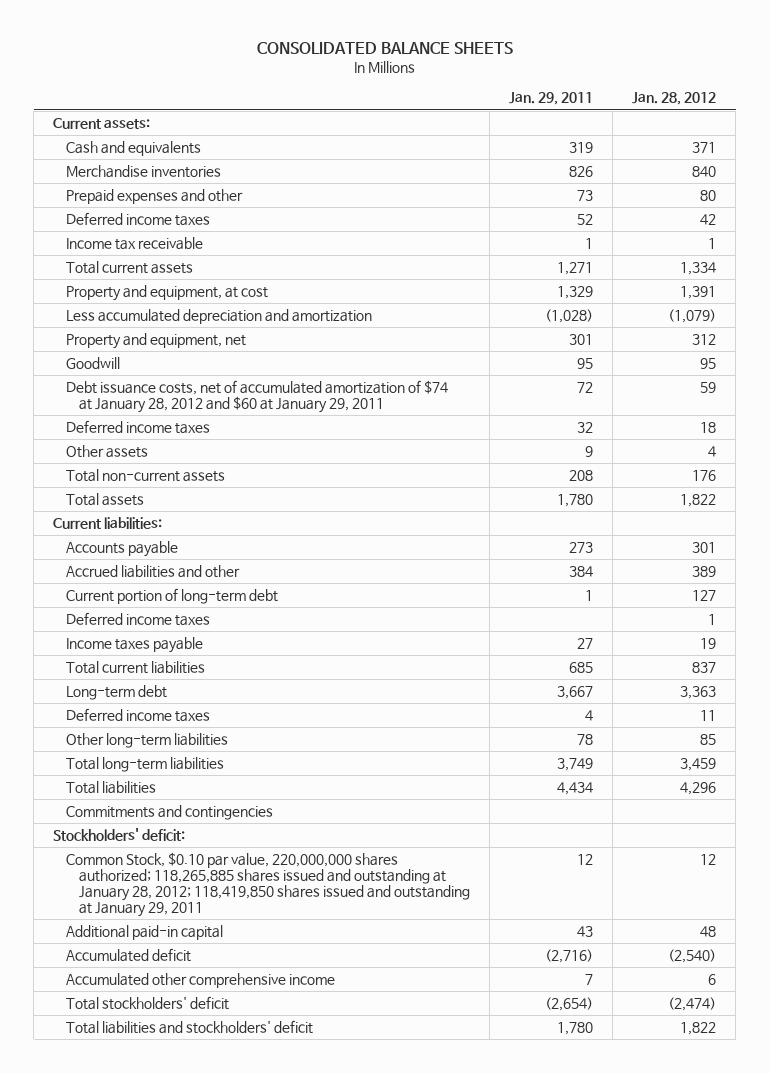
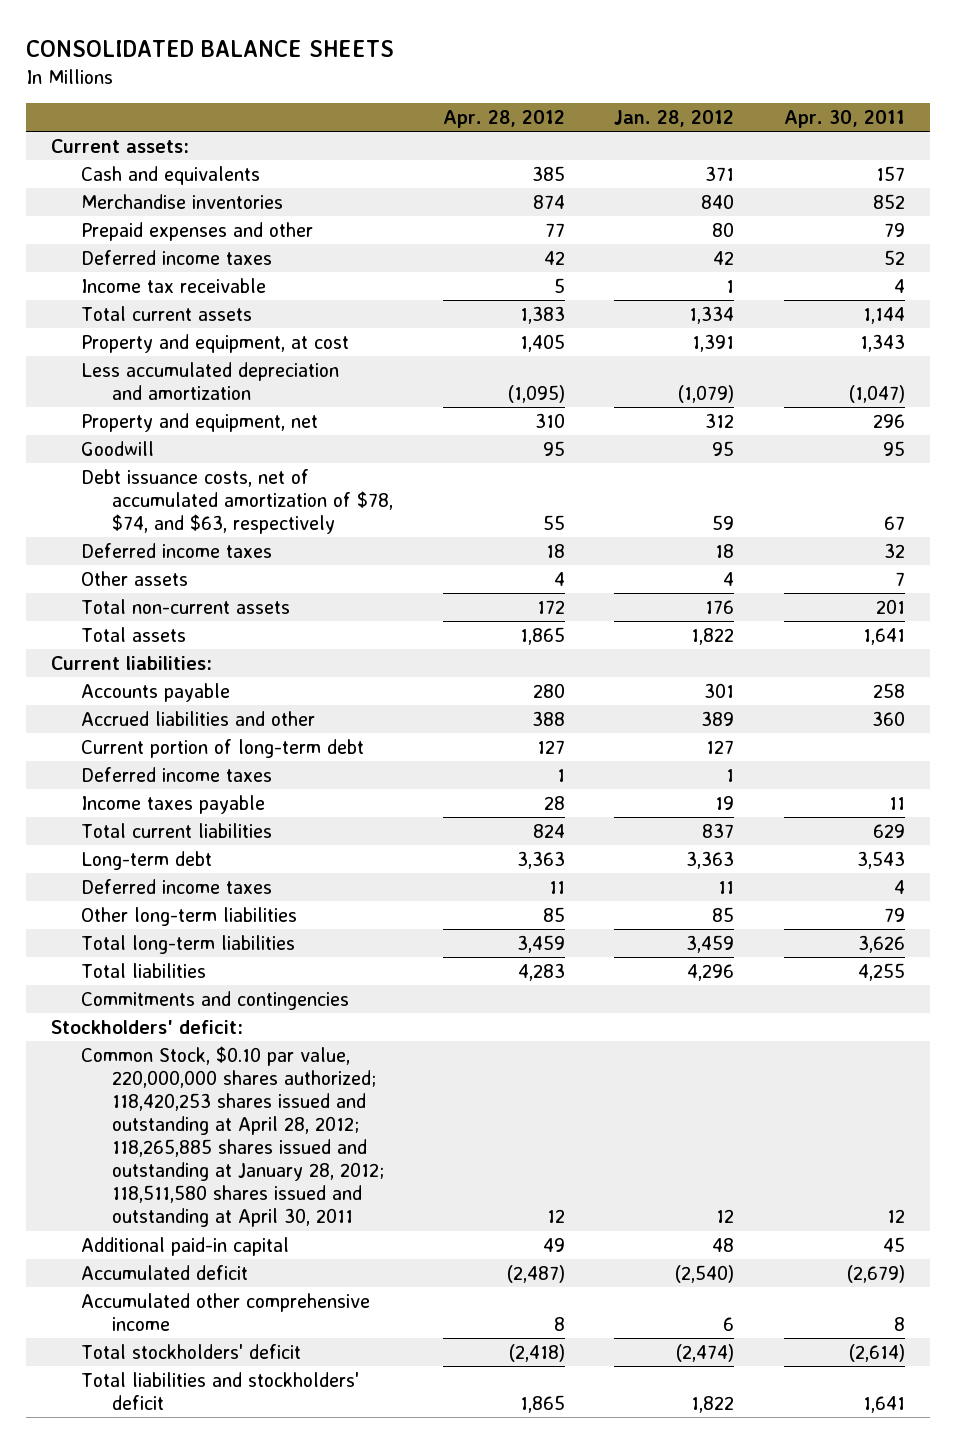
- | Jan. 29, 2011 | Jan. 28, 2012
+ | Apr. 28, 2012 | Jan. 28, 2012 | Apr. 30, 2011
- Debt issuance costs, net of accumulated amortization of $74 at January 28, 2012 and $60 at January 29, 2011 | 72 | 59
+ Debt issuance costs, net of accumulated amortization of $78, $74, and $63, respectively | 55 | 59 | 67
- Common Stock, $0.10 par value, 220,000,000 shares authorized; 118,265,885 shares issued and outstanding at January 28, 2012; 118,419,850 shares issued and outstanding at January 29, 2011 | 12 | 12
+ Common Stock, $0.10 par value, 220,000,000 shares authorized; 118,420,253 shares issued and outstanding at April 28, 2012; 118,265,885 shares issued and outstanding at January 28, 2012; 118,511,580 shares issued and outstanding at April 30, 2011 | 12 | 12 | 12

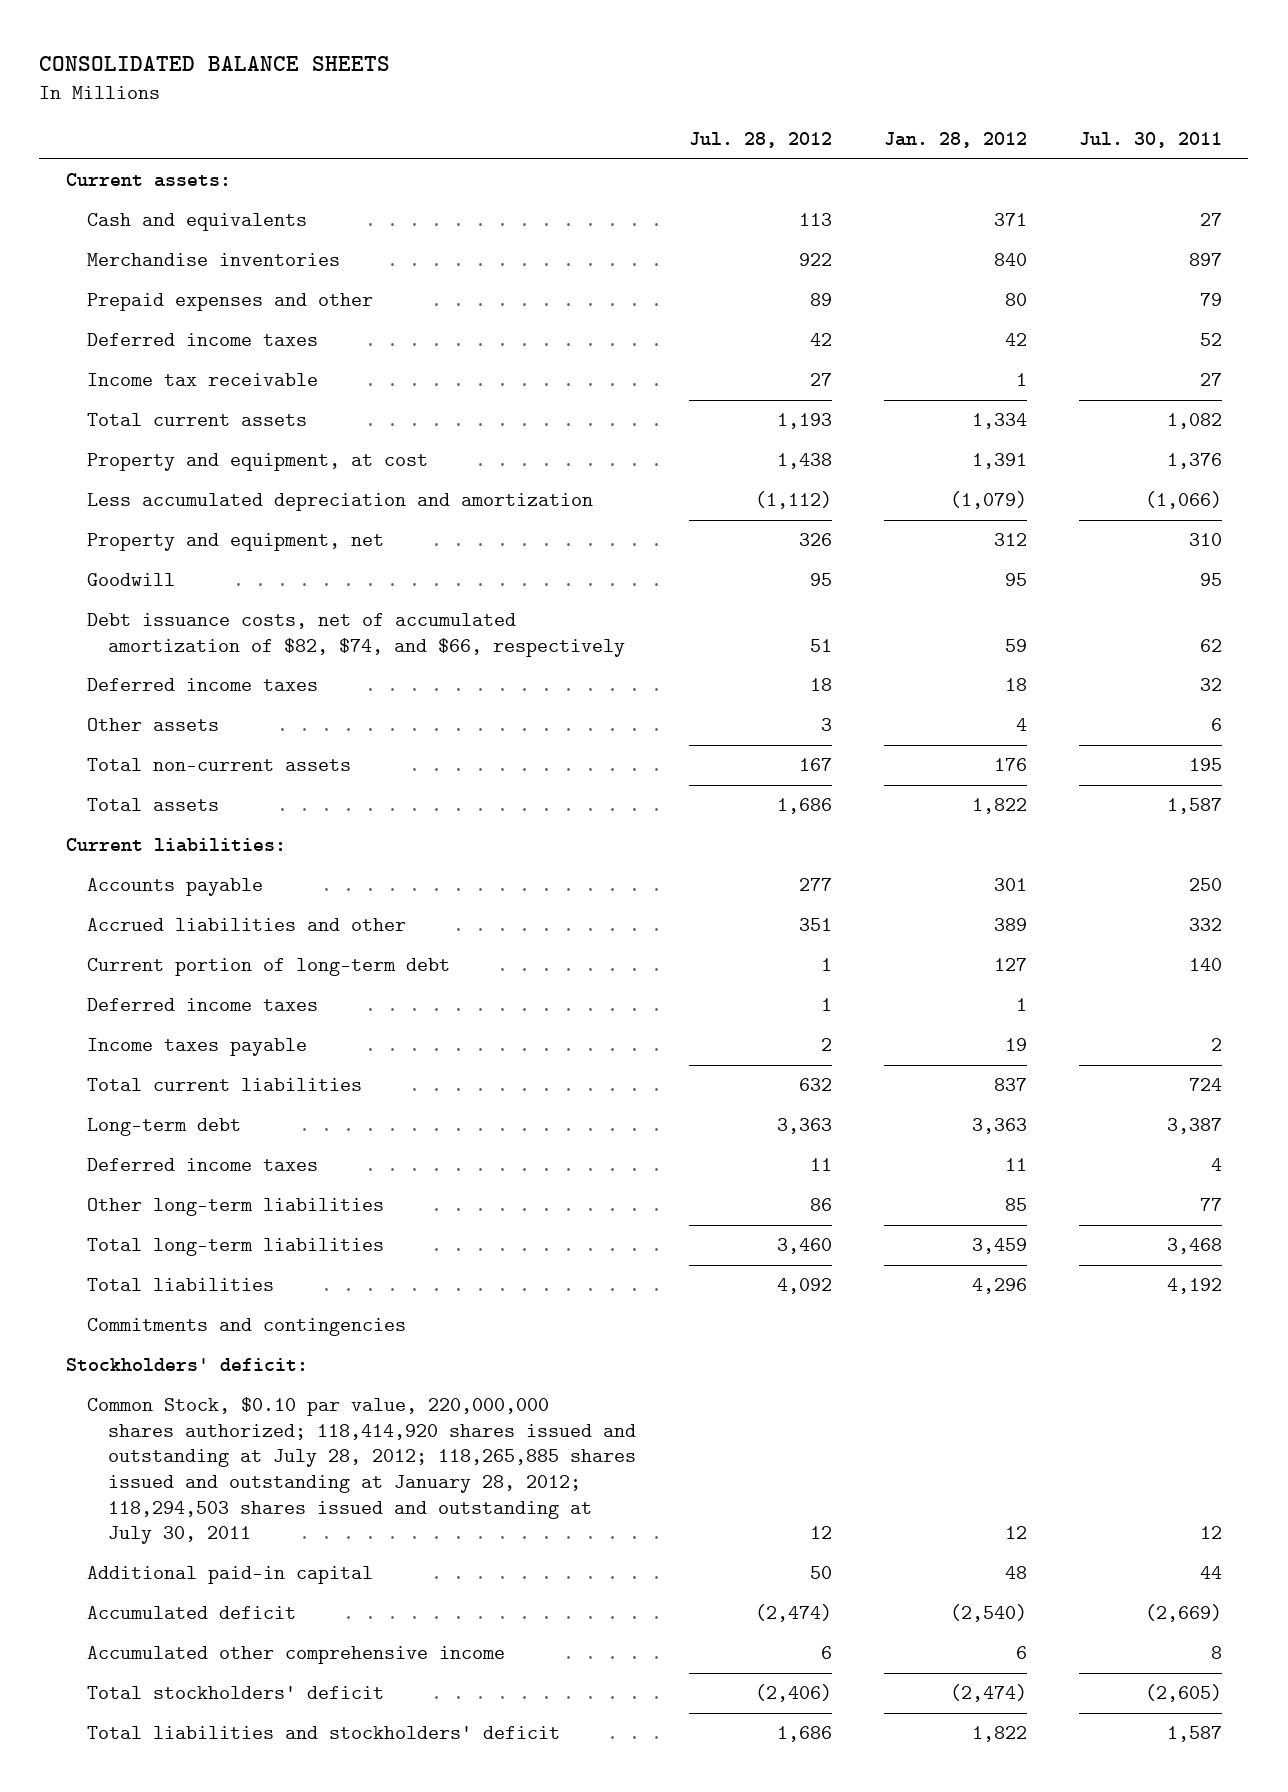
- | Apr. 28, 2012 | Jan. 28, 2012 | Apr. 30, 2011
+ | Jul. 28, 2012 | Jan. 28, 2012 | Jul. 30, 2011
- Debt issuance costs, net of accumulated amortization of $78, $74, and $63, respectively | 55 | 59 | 67
+ Debt issuance costs, net of accumulated amortization of $82, $74, and $66, respectively | 51 | 59 | 62
- Common Stock, $0.10 par value, 220,000,000 shares authorized; 118,420,253 shares issued and outstanding at April 28, 2012; 118,265,885 shares issued and outstanding at January 28, 2012; 118,511,580 shares issued and outstanding at April 30, 2011 | 12 | 12 | 12
+ Common Stock, $0.10 par value, 220,000,000 shares authorized; 118,414,920 shares issued and outstanding at July 28, 2012; 118,265,885 shares issued and outstanding at January 28, 2012; 118,294,503 shares issued and outstanding at July 30, 2011 | 12 | 12 | 12

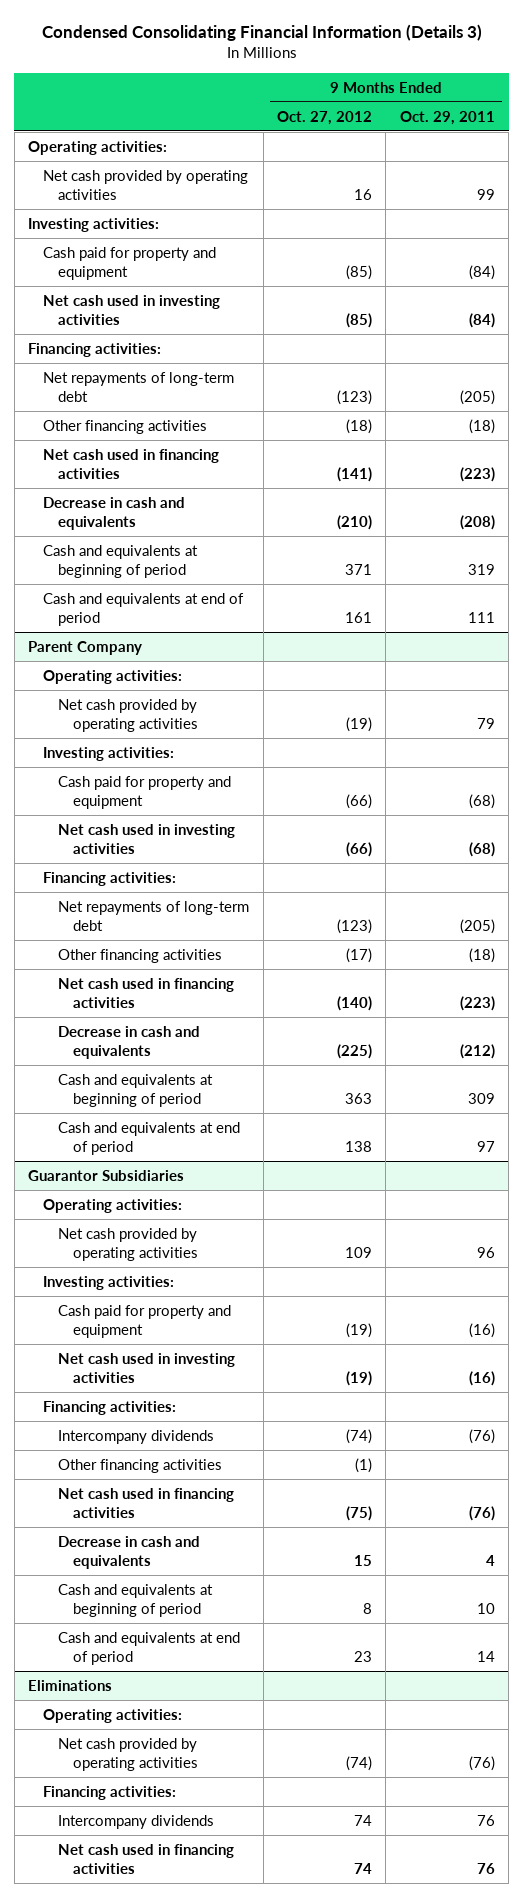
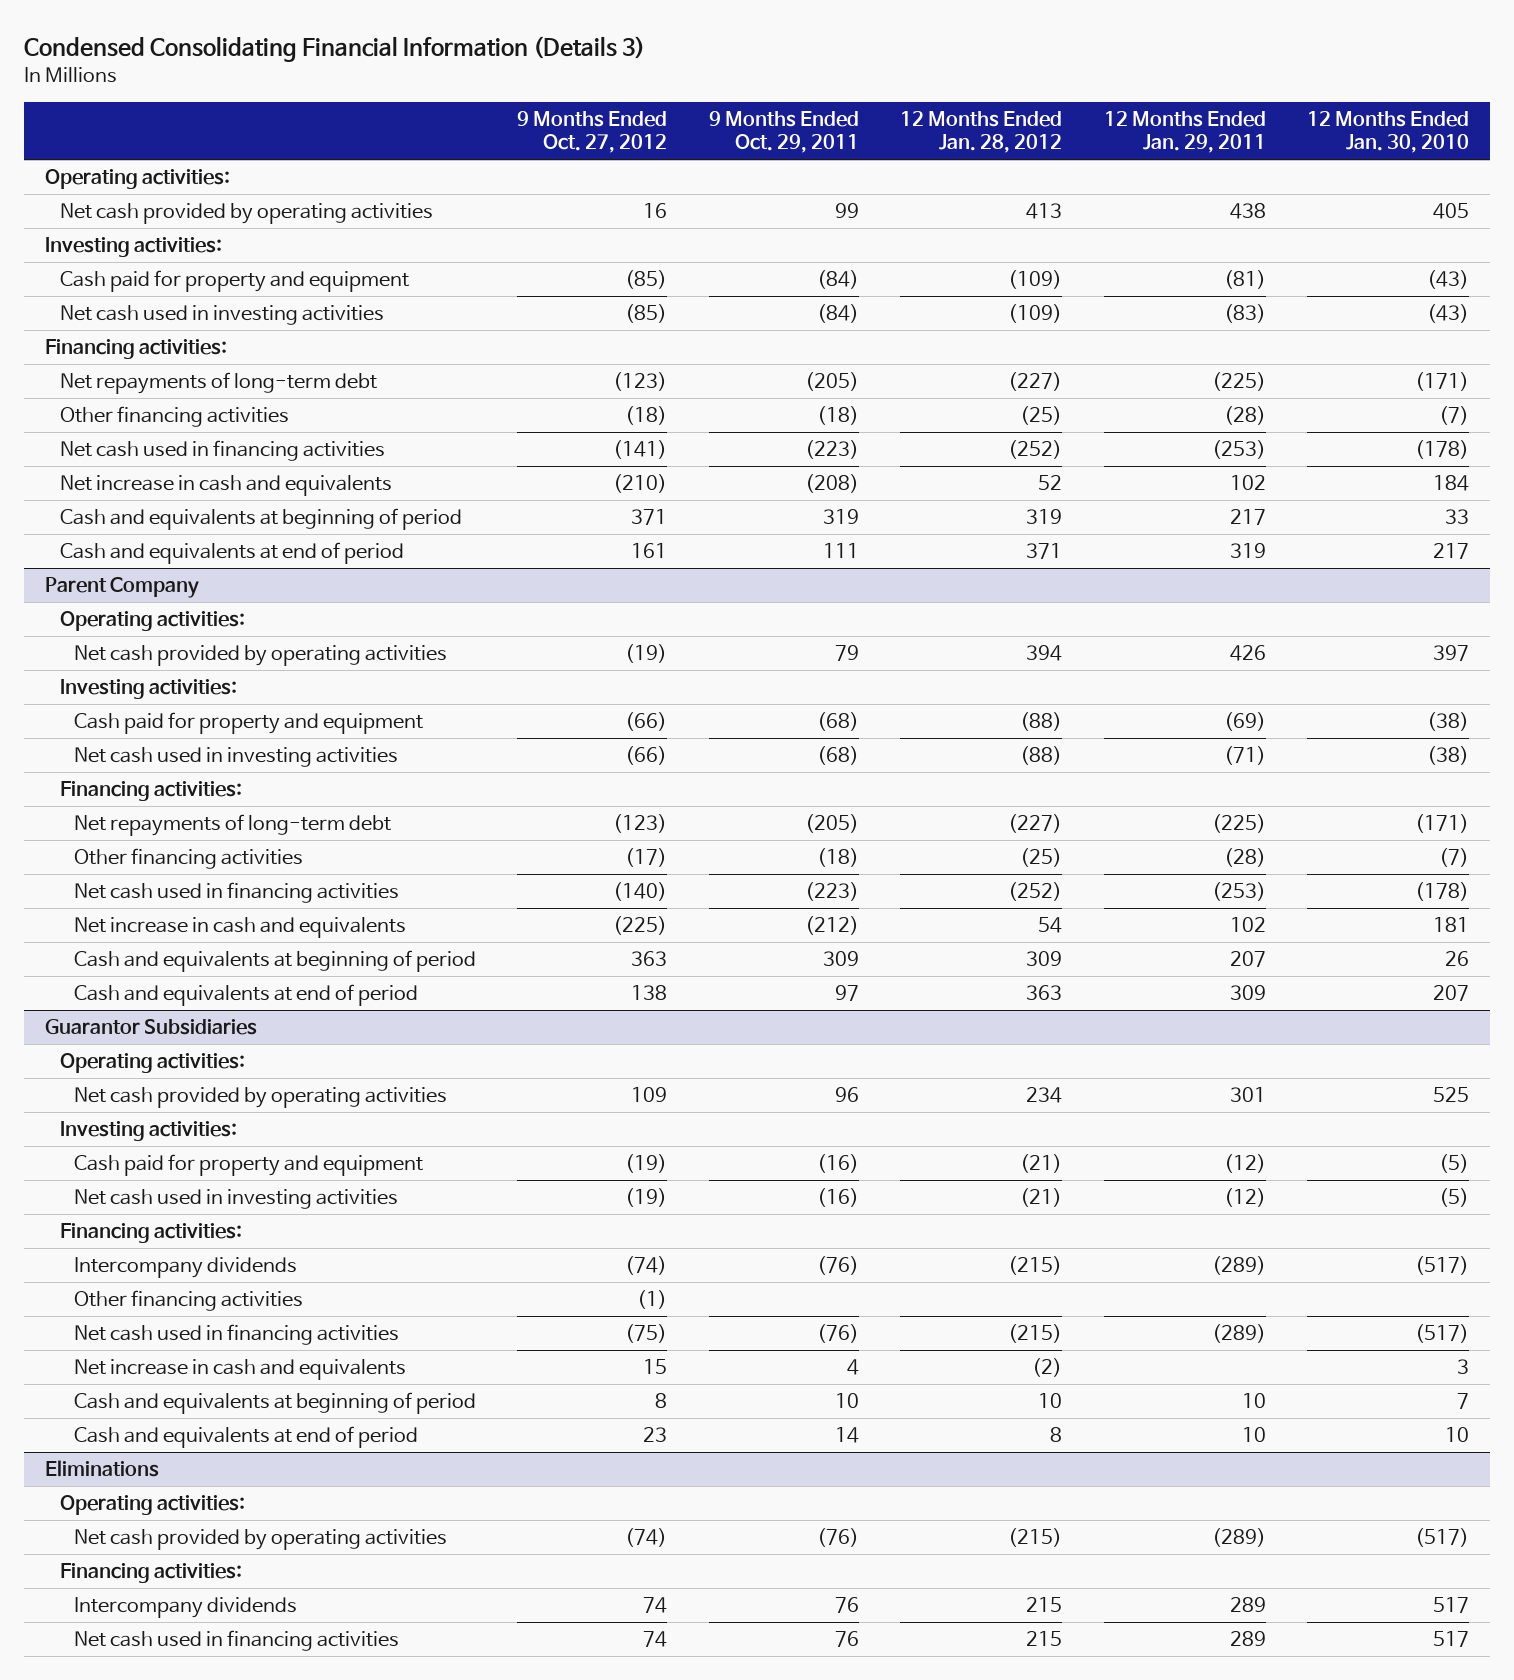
- | 9 Months Ended Oct. 27, 2012 | 9 Months Ended Oct. 29, 2011
+ | 9 Months Ended Oct. 27, 2012 | 9 Months Ended Oct. 29, 2011 | 12 Months Ended Jan. 28, 2012 | 12 Months Ended Jan. 29, 2011 | 12 Months Ended Jan. 30, 2010
- Decrease in cash and equivalents | (210) | (208)
+ Net increase in cash and equivalents | (210) | (208) | 52 | 102 | 184
@ Parent Company
- Decrease in cash and equivalents | (225) | (212)
+ Net increase in cash and equivalents | (225) | (212) | 54 | 102 | 181
@ Guarantor Subsidiaries
- Decrease in cash and equivalents | 15 | 4
+ Net increase in cash and equivalents | 15 | 4 | (2) | | 3

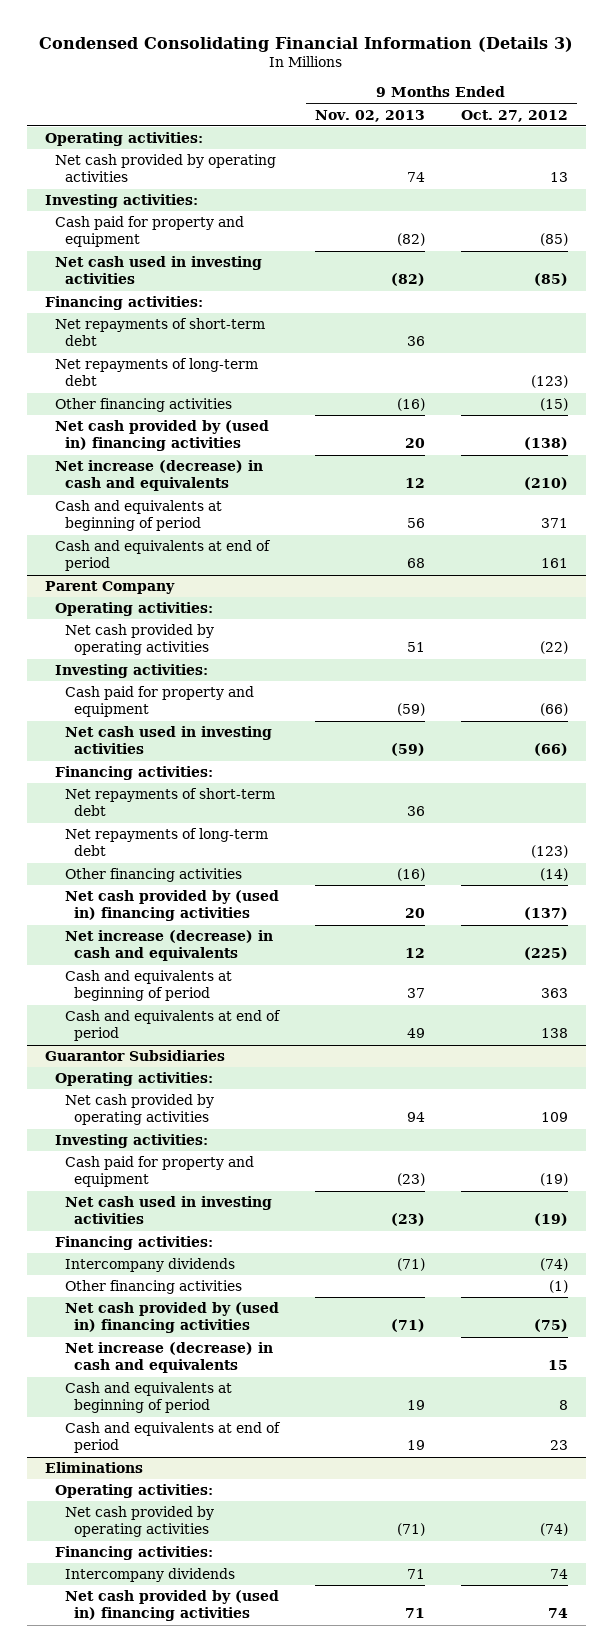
- | 9 Months Ended Oct. 27, 2012 | 9 Months Ended Oct. 29, 2011 | 12 Months Ended Jan. 28, 2012 | 12 Months Ended Jan. 29, 2011 | 12 Months Ended Jan. 30, 2010
+ | 9 Months Ended Nov. 02, 2013 | 9 Months Ended Oct. 27, 2012
- Net cash provided by operating activities | 16 | 99 | 413 | 438 | 405
+ Net cash provided by operating activities | 74 | 13
+ Net repayments of short-term debt | 36 |
- Other financing activities | (18) | (18) | (25) | (28) | (7)
- Net cash used in financing activities | (141) | (223) | (252) | (253) | (178)
- Net increase in cash and equivalents | (210) | (208) | 52 | 102 | 184
+ Other financing activities | (16) | (15)
+ Net cash provided by (used in) financing activities | 20 | (138)
+ Net increase (decrease) in cash and equivalents | 12 | (210)
@ Parent Company
- Net cash provided by operating activities | (19) | 79 | 394 | 426 | 397
+ Net cash provided by operating activities | 51 | (22)
+ Net repayments of short-term debt | 36 |
- Other financing activities | (17) | (18) | (25) | (28) | (7)
- Net cash used in financing activities | (140) | (223) | (252) | (253) | (178)
- Net increase in cash and equivalents | (225) | (212) | 54 | 102 | 181
+ Other financing activities | (16) | (14)
+ Net cash provided by (used in) financing activities | 20 | (137)
+ Net increase (decrease) in cash and equivalents | 12 | (225)
@ Guarantor Subsidiaries
- Net cash used in financing activities | (75) | (76) | (215) | (289) | (517)
- Net increase in cash and equivalents | 15 | 4 | (2) | | 3
+ Net cash provided by (used in) financing activities | (71) | (75)
+ Net increase (decrease) in cash and equivalents | | 15
@ Eliminations
- Net cash used in financing activities | 74 | 76 | 215 | 289 | 517
+ Net cash provided by (used in) financing activities | 71 | 74

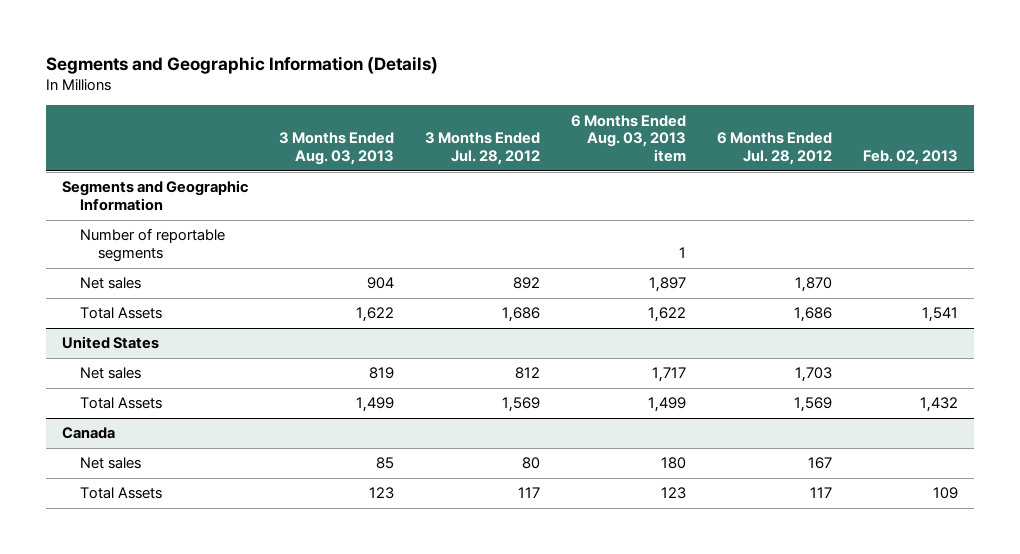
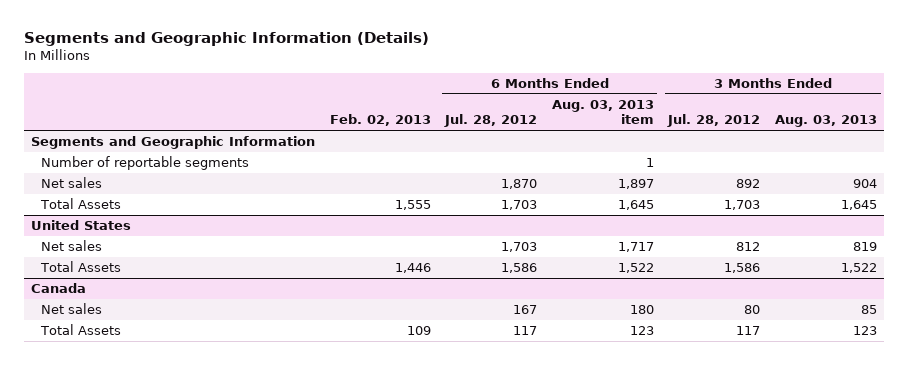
- | 3 Months Ended Aug. 03, 2013 | 3 Months Ended Jul. 28, 2012 | 6 Months Ended Aug. 03, 2013 item | 6 Months Ended Jul. 28, 2012 | Feb. 02, 2013
+ | Feb. 02, 2013 | 6 Months Ended Jul. 28, 2012 | 6 Months Ended Aug. 03, 2013 item | 3 Months Ended Jul. 28, 2012 | 3 Months Ended Aug. 03, 2013
- Total Assets | 1,622 | 1,686 | 1,622 | 1,686 | 1,541
+ Total Assets | 1,555 | 1,703 | 1,645 | 1,703 | 1,645
@ United States
- Total Assets | 1,499 | 1,569 | 1,499 | 1,569 | 1,432
+ Total Assets | 1,446 | 1,586 | 1,522 | 1,586 | 1,522

